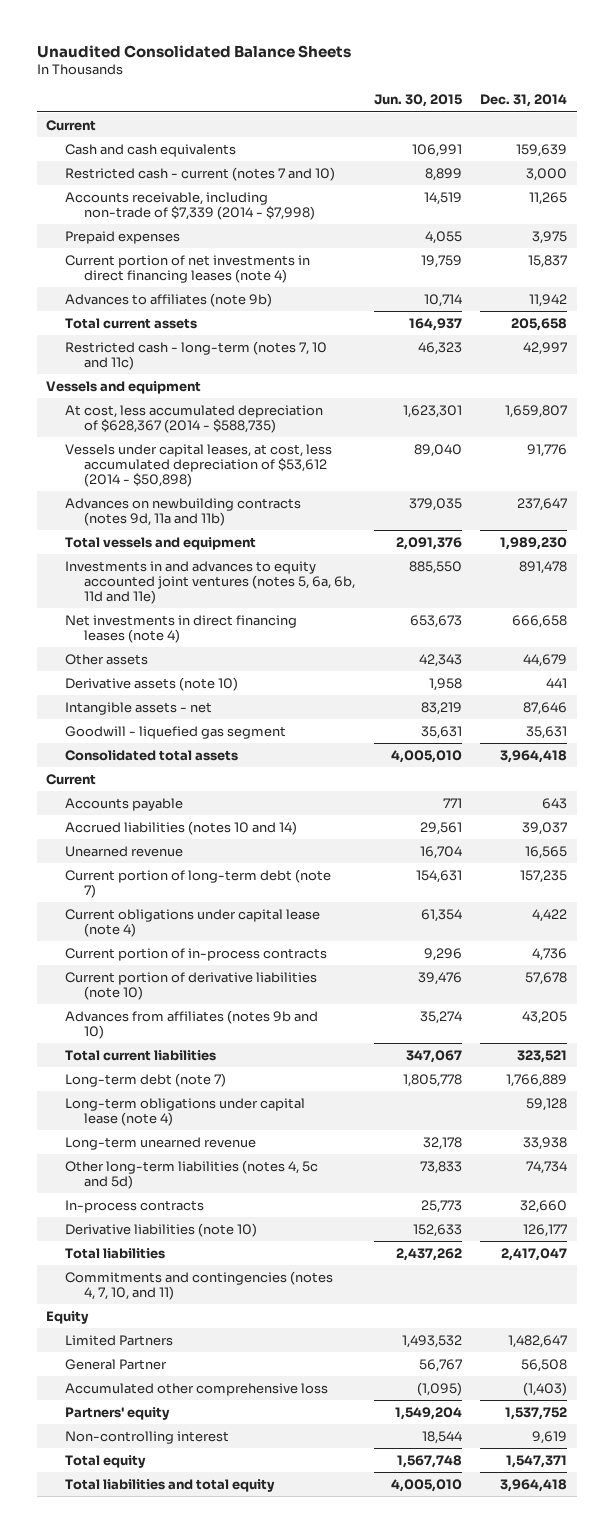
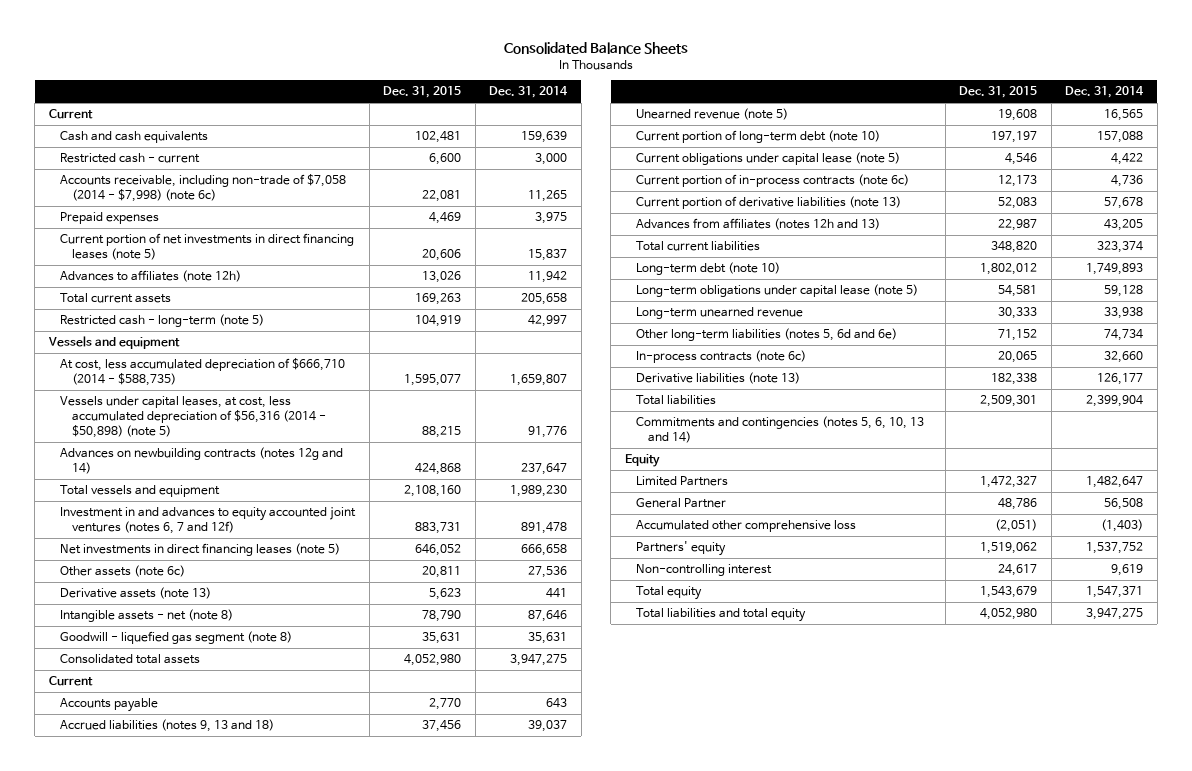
- Unaudited Consolidated Balance Sheets
+ Consolidated Balance Sheets
- | Jun. 30, 2015 | Dec. 31, 2014
+ | Dec. 31, 2015 | Dec. 31, 2014
- Restricted cash - current (notes 7 and 10) | 8,899 | 3,000
- Accounts receivable, including non-trade of $7,339 (2014 - $7,998) | 14,519 | 11,265
+ Restricted cash - current | 6,600 | 3,000
+ Accounts receivable, including non-trade of $7,058 (2014 - $7,998) (note 6c) | 22,081 | 11,265
- Current portion of net investments in direct financing leases (note 4) | 19,759 | 15,837
- Advances to affiliates (note 9b) | 10,714 | 11,942
+ Current portion of net investments in direct financing leases (note 5) | 20,606 | 15,837
+ Advances to affiliates (note 12h) | 13,026 | 11,942
- Restricted cash - long-term (notes 7, 10 and 11c) | 46,323 | 42,997
+ Restricted cash - long-term (note 5) | 104,919 | 42,997
- At cost, less accumulated depreciation of $628,367 (2014 - $588,735) | 1,623,301 | 1,659,807
- Vessels under capital leases, at cost, less accumulated depreciation of $53,612 (2014 - $50,898) | 89,040 | 91,776
- Advances on newbuilding contracts (notes 9d, 11a and 11b) | 379,035 | 237,647
+ At cost, less accumulated depreciation of $666,710 (2014 - $588,735) | 1,595,077 | 1,659,807
+ Vessels under capital leases, at cost, less accumulated depreciation of $56,316 (2014 - $50,898) (note 5) | 88,215 | 91,776
+ Advances on newbuilding contracts (notes 12g and 14) | 424,868 | 237,647
- Investments in and advances to equity accounted joint ventures (notes 5, 6a, 6b, 11d and 11e) | 885,550 | 891,478
- Net investments in direct financing leases (note 4) | 653,673 | 666,658
- Other assets | 42,343 | 44,679
- Derivative assets (note 10) | 1,958 | 441
- Intangible assets - net | 83,219 | 87,646
- Goodwill - liquefied gas segment | 35,631 | 35,631
- Consolidated total assets | 4,005,010 | 3,964,418
+ Investment in and advances to equity accounted joint ventures (notes 6, 7 and 12f) | 883,731 | 891,478
+ Net investments in direct financing leases (note 5) | 646,052 | 666,658
+ Other assets (note 6c) | 20,811 | 27,536
+ Derivative assets (note 13) | 5,623 | 441
+ Intangible assets - net (note 8) | 78,790 | 87,646
+ Goodwill - liquefied gas segment (note 8) | 35,631 | 35,631
+ Consolidated total assets | 4,052,980 | 3,947,275
- Accrued liabilities (notes 10 and 14) | 29,561 | 39,037
- Unearned revenue | 16,704 | 16,565
- Current portion of long-term debt (note 7) | 154,631 | 157,235
- Current obligations under capital lease (note 4) | 61,354 | 4,422
- Current portion of in-process contracts | 9,296 | 4,736
- Current portion of derivative liabilities (note 10) | 39,476 | 57,678
- Advances from affiliates (notes 9b and 10) | 35,274 | 43,205
- Total current liabilities | 347,067 | 323,521
- Long-term debt (note 7) | 1,805,778 | 1,766,889
- Long-term obligations under capital lease (note 4) | | 59,128
+ Accrued liabilities (notes 9, 13 and 18) | 37,456 | 39,037
+ Unearned revenue (note 5) | 19,608 | 16,565
+ Current portion of long-term debt (note 10) | 197,197 | 157,088
+ Current obligations under capital lease (note 5) | 4,546 | 4,422
+ Current portion of in-process contracts (note 6c) | 12,173 | 4,736
+ Current portion of derivative liabilities (note 13) | 52,083 | 57,678
+ Advances from affiliates (notes 12h and 13) | 22,987 | 43,205
+ Total current liabilities | 348,820 | 323,374
+ Long-term debt (note 10) | 1,802,012 | 1,749,893
+ Long-term obligations under capital lease (note 5) | 54,581 | 59,128
- Other long-term liabilities (notes 4, 5c and 5d) | 73,833 | 74,734
- In-process contracts | 25,773 | 32,660
- Derivative liabilities (note 10) | 152,633 | 126,177
- Total liabilities | 2,437,262 | 2,417,047
- Commitments and contingencies (notes 4, 7, 10, and 11)
+ Other long-term liabilities (notes 5, 6d and 6e) | 71,152 | 74,734
+ In-process contracts (note 6c) | 20,065 | 32,660
+ Derivative liabilities (note 13) | 182,338 | 126,177
+ Total liabilities | 2,509,301 | 2,399,904
+ Commitments and contingencies (notes 5, 6, 10, 13 and 14)
- Total liabilities and total equity | 4,005,010 | 3,964,418
+ Total liabilities and total equity | 4,052,980 | 3,947,275

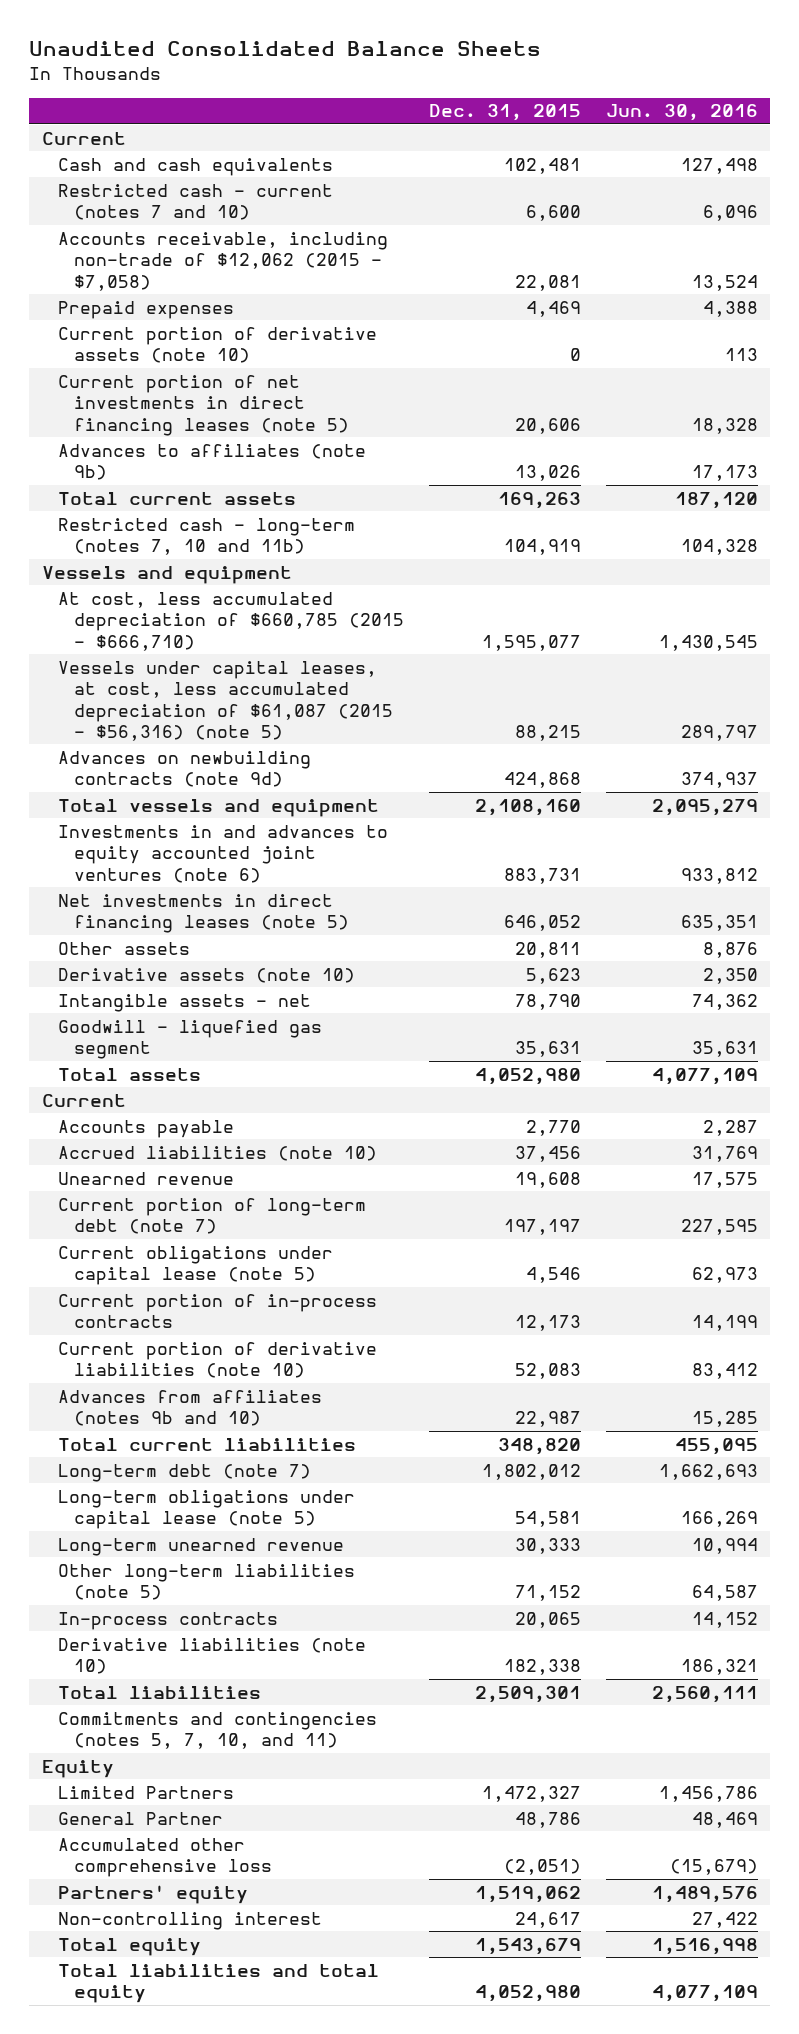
- Consolidated Balance Sheets
+ Unaudited Consolidated Balance Sheets
- | Dec. 31, 2015 | Dec. 31, 2014
+ | Dec. 31, 2015 | Jun. 30, 2016
- Restricted cash - current | 6,600 | 3,000
- Accounts receivable, including non-trade of $7,058 (2014 - $7,998) (note 6c) | 22,081 | 11,265
+ Restricted cash - current (notes 7 and 10) | 6,600 | 6,096
+ Accounts receivable, including non-trade of $12,062 (2015 - $7,058) | 22,081 | 13,524
+ Current portion of derivative assets (note 10) | 0 | 113
- Advances to affiliates (note 12h) | 13,026 | 11,942
+ Advances to affiliates (note 9b) | 13,026 | 17,173
- Restricted cash - long-term (note 5) | 104,919 | 42,997
+ Restricted cash - long-term (notes 7, 10 and 11b) | 104,919 | 104,328
- At cost, less accumulated depreciation of $666,710 (2014 - $588,735) | 1,595,077 | 1,659,807
- Vessels under capital leases, at cost, less accumulated depreciation of $56,316 (2014 - $50,898) (note 5) | 88,215 | 91,776
- Advances on newbuilding contracts (notes 12g and 14) | 424,868 | 237,647
+ At cost, less accumulated depreciation of $660,785 (2015 - $666,710) | 1,595,077 | 1,430,545
+ Vessels under capital leases, at cost, less accumulated depreciation of $61,087 (2015 - $56,316) (note 5) | 88,215 | 289,797
+ Advances on newbuilding contracts (note 9d) | 424,868 | 374,937
- Investment in and advances to equity accounted joint ventures (notes 6, 7 and 12f) | 883,731 | 891,478
+ Investments in and advances to equity accounted joint ventures (note 6) | 883,731 | 933,812
- Other assets (note 6c) | 20,811 | 27,536
- Derivative assets (note 13) | 5,623 | 441
- Intangible assets - net (note 8) | 78,790 | 87,646
- Goodwill - liquefied gas segment (note 8) | 35,631 | 35,631
- Consolidated total assets | 4,052,980 | 3,947,275
+ Other assets | 20,811 | 8,876
+ Derivative assets (note 10) | 5,623 | 2,350
+ Intangible assets - net | 78,790 | 74,362
+ Goodwill - liquefied gas segment | 35,631 | 35,631
+ Total assets | 4,052,980 | 4,077,109
- Accrued liabilities (notes 9, 13 and 18) | 37,456 | 39,037
- Unearned revenue (note 5) | 19,608 | 16,565
- Current portion of long-term debt (note 10) | 197,197 | 157,088
+ Accrued liabilities (note 10) | 37,456 | 31,769
+ Unearned revenue | 19,608 | 17,575
+ Current portion of long-term debt (note 7) | 197,197 | 227,595
- Current portion of in-process contracts (note 6c) | 12,173 | 4,736
- Current portion of derivative liabilities (note 13) | 52,083 | 57,678
- Advances from affiliates (notes 12h and 13) | 22,987 | 43,205
+ Current portion of in-process contracts | 12,173 | 14,199
+ Current portion of derivative liabilities (note 10) | 52,083 | 83,412
+ Advances from affiliates (notes 9b and 10) | 22,987 | 15,285
- Long-term debt (note 10) | 1,802,012 | 1,749,893
+ Long-term debt (note 7) | 1,802,012 | 1,662,693
- Other long-term liabilities (notes 5, 6d and 6e) | 71,152 | 74,734
- In-process contracts (note 6c) | 20,065 | 32,660
- Derivative liabilities (note 13) | 182,338 | 126,177
+ Other long-term liabilities (note 5) | 71,152 | 64,587
+ In-process contracts | 20,065 | 14,152
+ Derivative liabilities (note 10) | 182,338 | 186,321
- Commitments and contingencies (notes 5, 6, 10, 13 and 14)
+ Commitments and contingencies (notes 5, 7, 10, and 11)

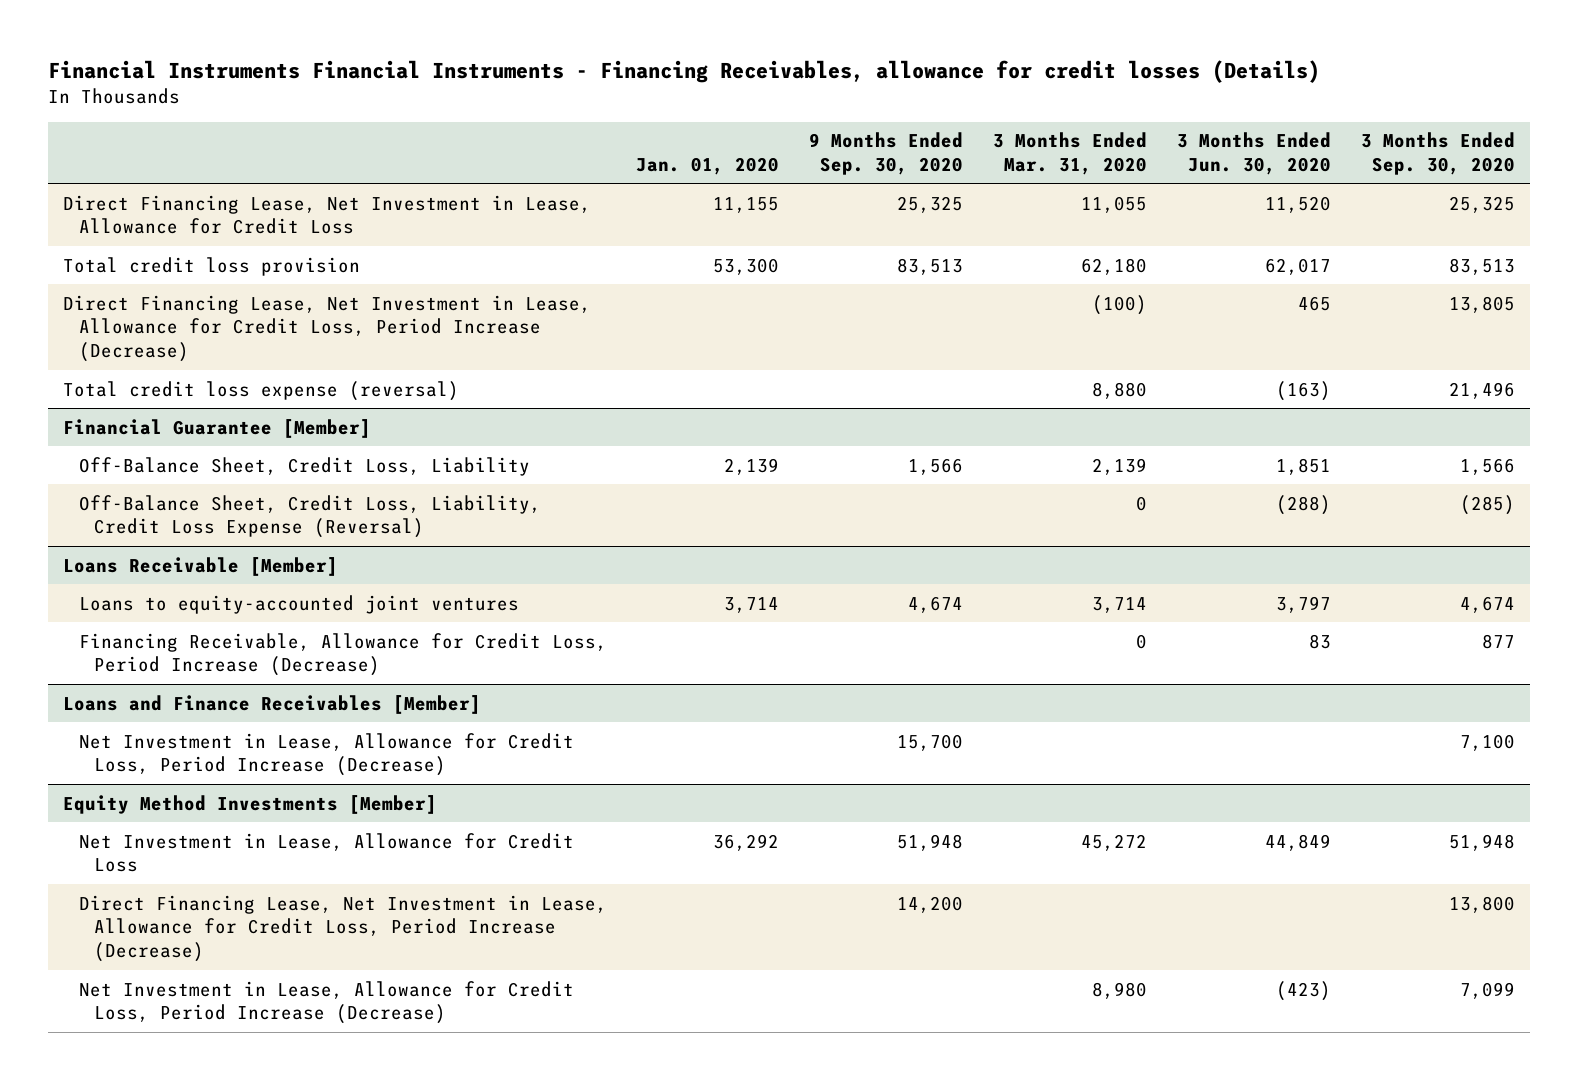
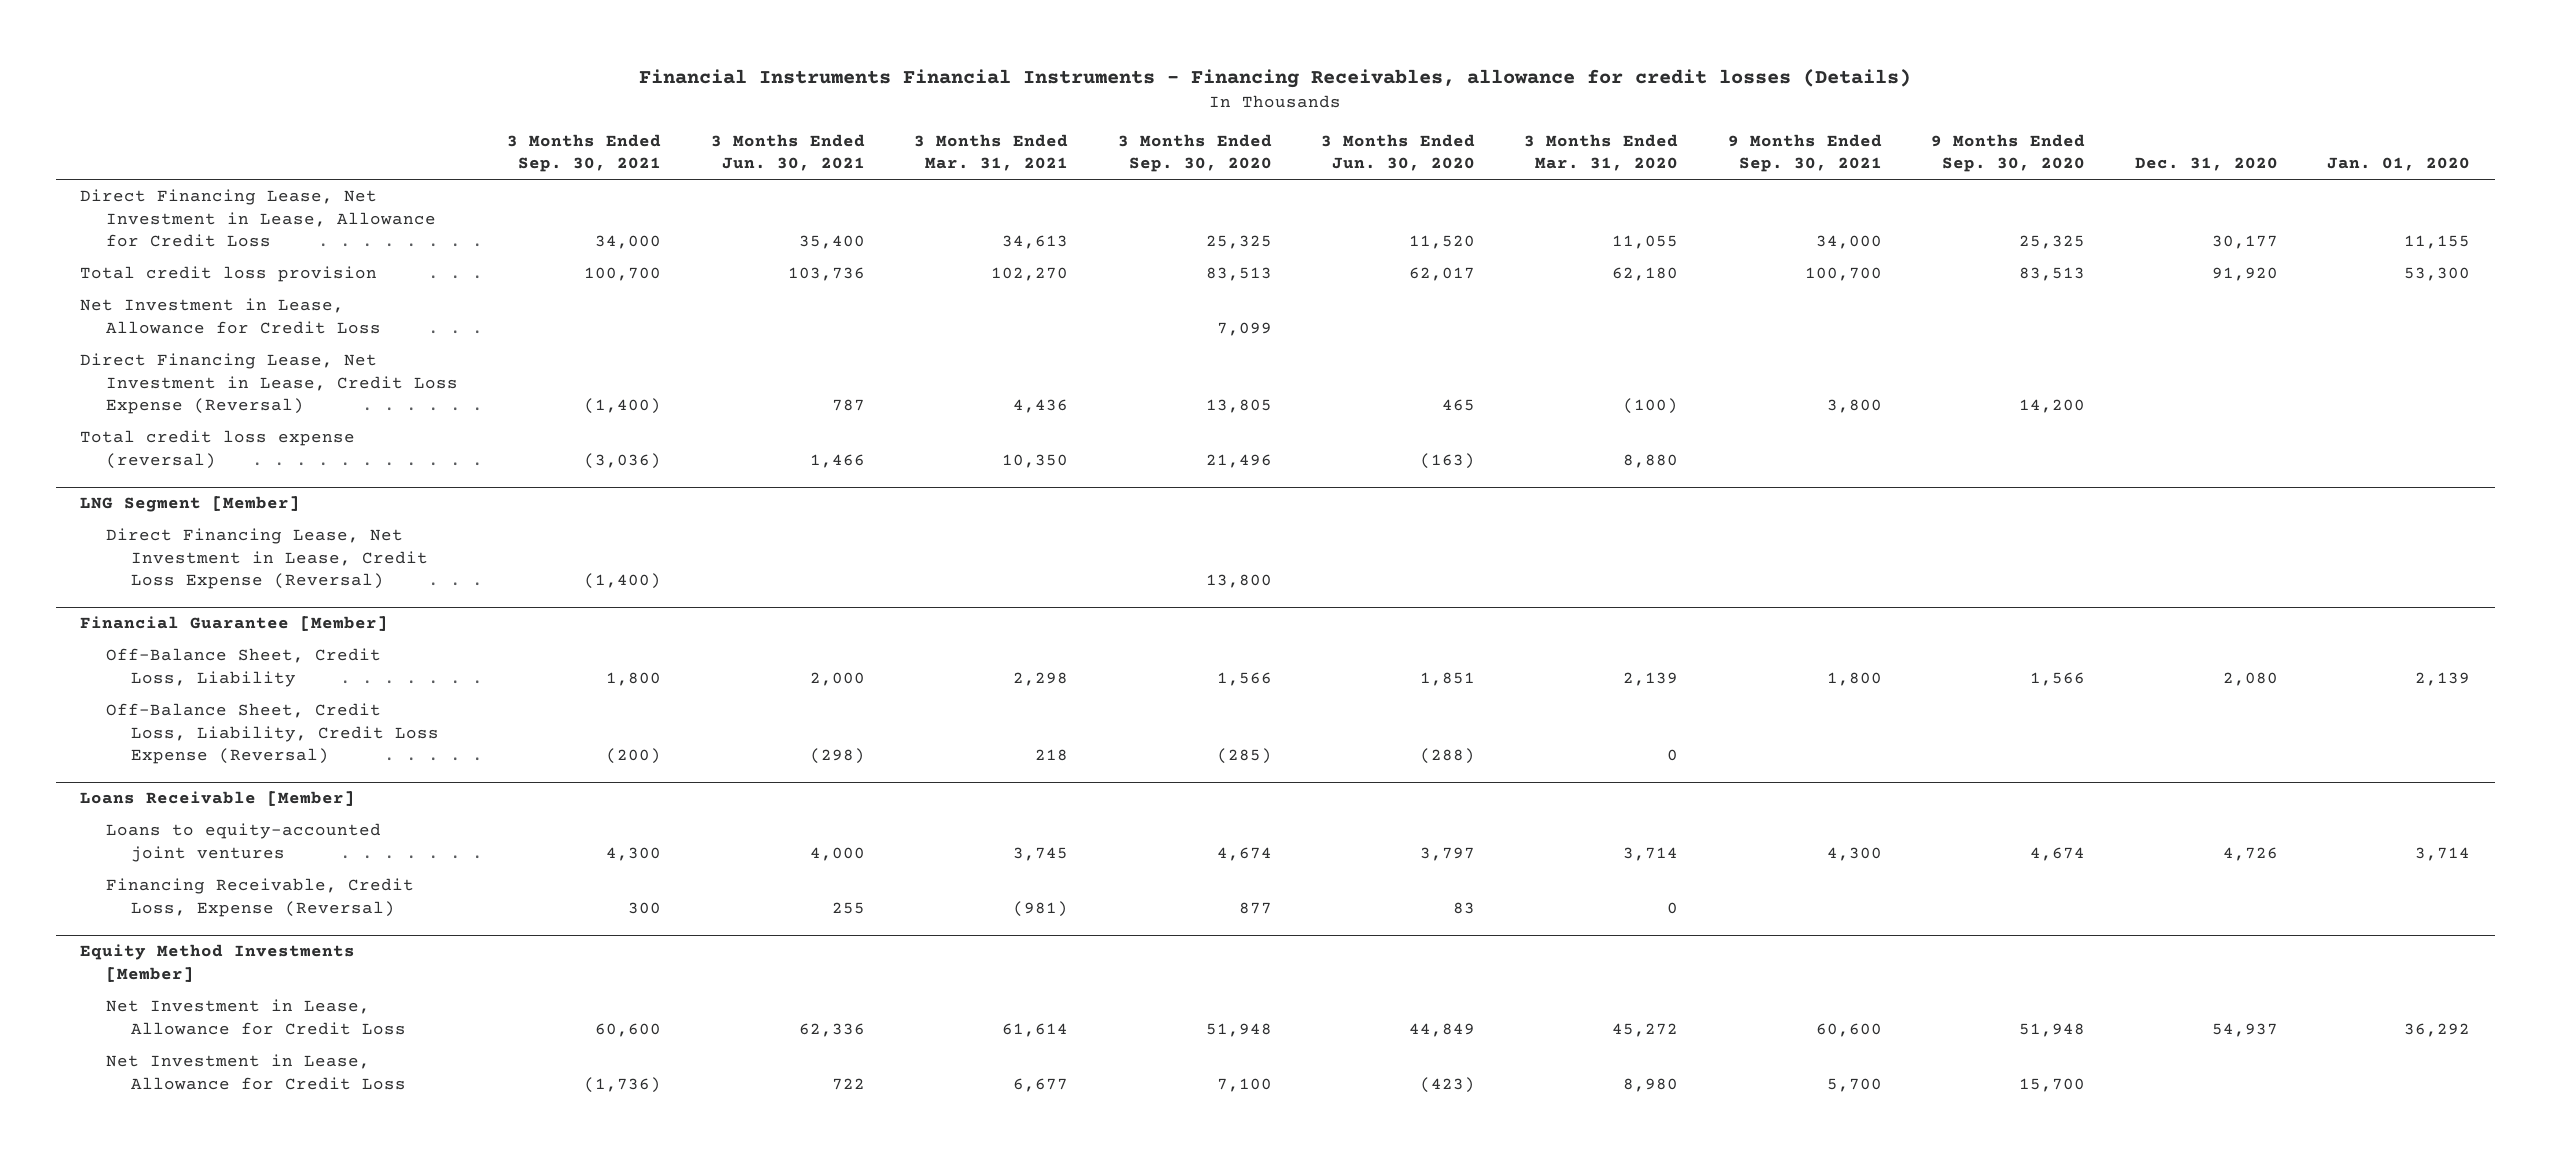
- | Jan. 01, 2020 | 9 Months Ended Sep. 30, 2020 | 3 Months Ended Mar. 31, 2020 | 3 Months Ended Jun. 30, 2020 | 3 Months Ended Sep. 30, 2020
+ | 3 Months Ended Sep. 30, 2021 | 3 Months Ended Jun. 30, 2021 | 3 Months Ended Mar. 31, 2021 | 3 Months Ended Sep. 30, 2020 | 3 Months Ended Jun. 30, 2020 | 3 Months Ended Mar. 31, 2020 | 9 Months Ended Sep. 30, 2021 | 9 Months Ended Sep. 30, 2020 | Dec. 31, 2020 | Jan. 01, 2020
- Direct Financing Lease, Net Investment in Lease, Allowance for Credit Loss, Period Increase (Decrease) | | | (100) | 465 | 13,805
+ Net Investment in Lease, Allowance for Credit Loss | | | | 7,099 | | | | | |
+ Direct Financing Lease, Net Investment in Lease, Credit Loss Expense (Reversal) | (1,400) | 787 | 4,436 | 13,805 | 465 | (100) | 3,800 | 14,200 | |
+ LNG Segment [Member]
+ Direct Financing Lease, Net Investment in Lease, Credit Loss Expense (Reversal) | (1,400) | | | 13,800 | | | | | |
@ Loans Receivable [Member]
- Financing Receivable, Allowance for Credit Loss, Period Increase (Decrease) | | | 0 | 83 | 877
- Loans and Finance Receivables [Member]
- Net Investment in Lease, Allowance for Credit Loss, Period Increase (Decrease) | | 15,700 | | | 7,100
@ Loans Receivable [Member]
+ Financing Receivable, Credit Loss, Expense (Reversal) | 300 | 255 | (981) | 877 | 83 | 0 | | | |
@ Equity Method Investments [Member]
- Direct Financing Lease, Net Investment in Lease, Allowance for Credit Loss, Period Increase (Decrease) | | 14,200 | | | 13,800
- Net Investment in Lease, Allowance for Credit Loss, Period Increase (Decrease) | | | 8,980 | (423) | 7,099
+ Net Investment in Lease, Allowance for Credit Loss | (1,736) | 722 | 6,677 | 7,100 | (423) | 8,980 | 5,700 | 15,700 | |

